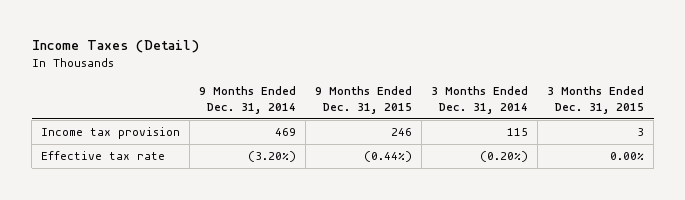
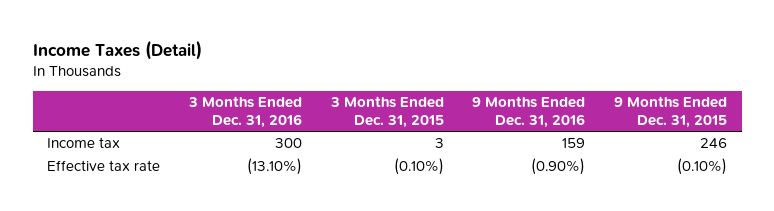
- | 9 Months Ended Dec. 31, 2014 | 9 Months Ended Dec. 31, 2015 | 3 Months Ended Dec. 31, 2014 | 3 Months Ended Dec. 31, 2015
+ | 3 Months Ended Dec. 31, 2016 | 3 Months Ended Dec. 31, 2015 | 9 Months Ended Dec. 31, 2016 | 9 Months Ended Dec. 31, 2015
- Income tax provision | 469 | 246 | 115 | 3
- Effective tax rate | (3.20%) | (0.44%) | (0.20%) | 0.00%
+ Income tax | 300 | 3 | 159 | 246
+ Effective tax rate | (13.10%) | (0.10%) | (0.90%) | (0.10%)

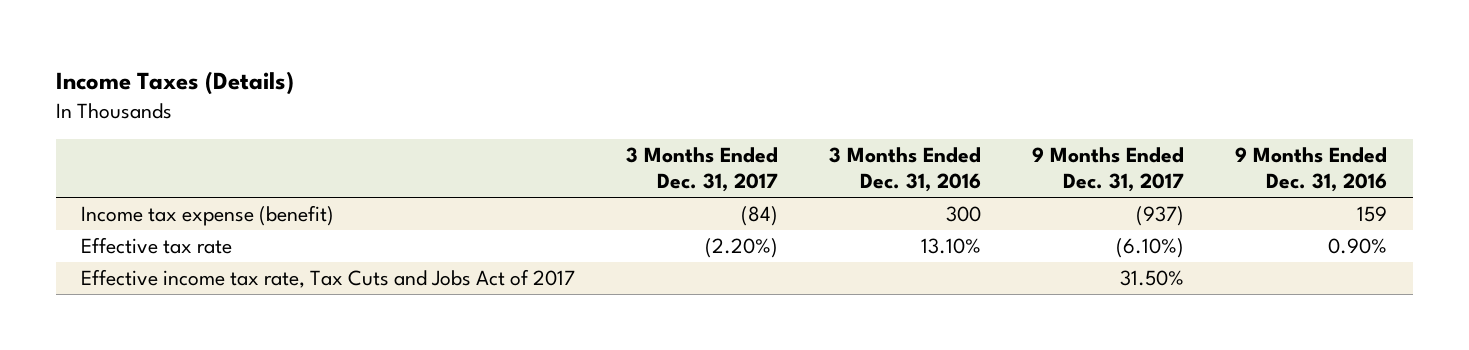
- Income Taxes (Detail)
+ Income Taxes (Details)
- | 3 Months Ended Dec. 31, 2016 | 3 Months Ended Dec. 31, 2015 | 9 Months Ended Dec. 31, 2016 | 9 Months Ended Dec. 31, 2015
+ | 3 Months Ended Dec. 31, 2017 | 3 Months Ended Dec. 31, 2016 | 9 Months Ended Dec. 31, 2017 | 9 Months Ended Dec. 31, 2016
- Income tax | 300 | 3 | 159 | 246
- Effective tax rate | (13.10%) | (0.10%) | (0.90%) | (0.10%)
+ Income tax expense (benefit) | (84) | 300 | (937) | 159
+ Effective tax rate | (2.20%) | 13.10% | (6.10%) | 0.90%
+ Effective income tax rate, Tax Cuts and Jobs Act of 2017 | | | 31.50% |

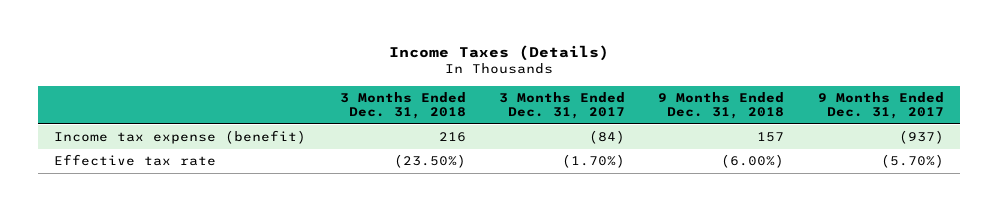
- | 3 Months Ended Dec. 31, 2017 | 3 Months Ended Dec. 31, 2016 | 9 Months Ended Dec. 31, 2017 | 9 Months Ended Dec. 31, 2016
+ | 3 Months Ended Dec. 31, 2018 | 3 Months Ended Dec. 31, 2017 | 9 Months Ended Dec. 31, 2018 | 9 Months Ended Dec. 31, 2017
- Effective tax rate | (2.20%) | 13.10% | (6.10%) | 0.90%
- Effective income tax rate, Tax Cuts and Jobs Act of 2017 | | | 31.50% |
+ Effective tax rate | (23.50%) | (1.70%) | (6.00%) | (5.70%)

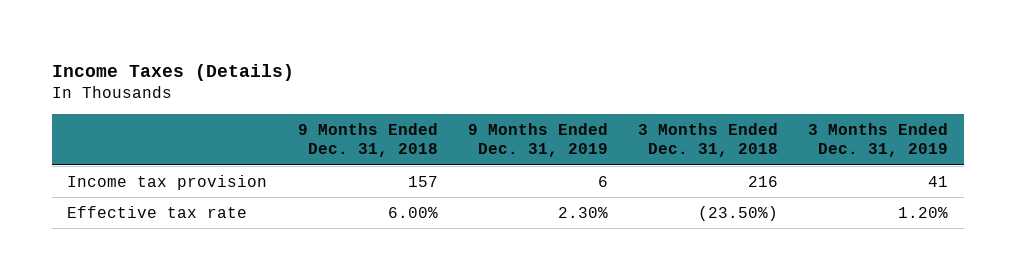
- | 3 Months Ended Dec. 31, 2018 | 3 Months Ended Dec. 31, 2017 | 9 Months Ended Dec. 31, 2018 | 9 Months Ended Dec. 31, 2017
+ | 9 Months Ended Dec. 31, 2018 | 9 Months Ended Dec. 31, 2019 | 3 Months Ended Dec. 31, 2018 | 3 Months Ended Dec. 31, 2019
- Income tax expense (benefit) | 216 | (84) | 157 | (937)
- Effective tax rate | (23.50%) | (1.70%) | (6.00%) | (5.70%)
+ Income tax provision | 157 | 6 | 216 | 41
+ Effective tax rate | 6.00% | 2.30% | (23.50%) | 1.20%

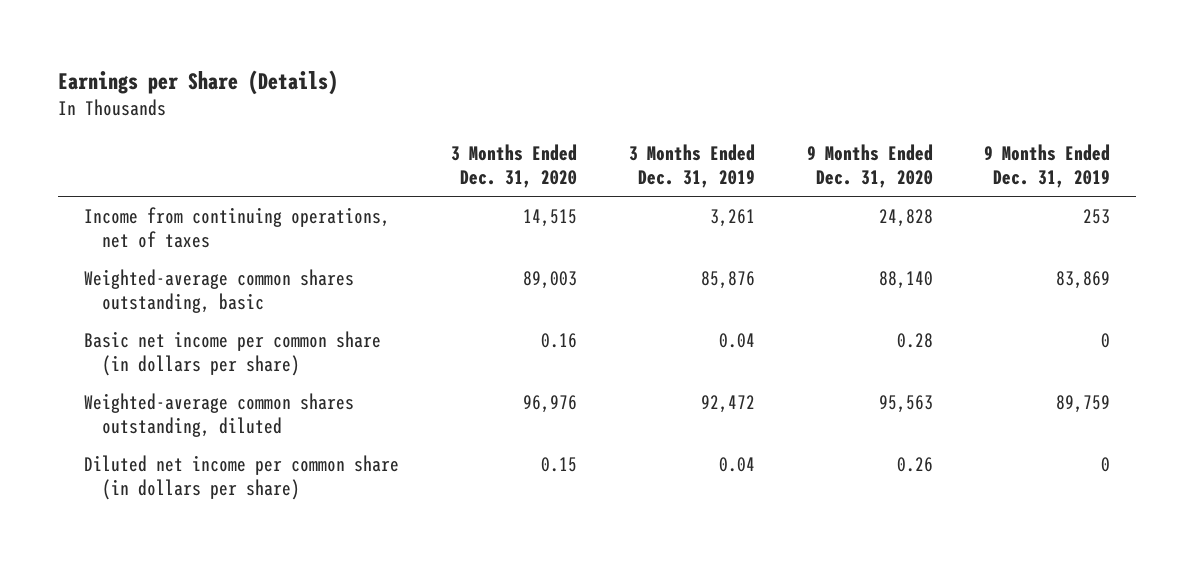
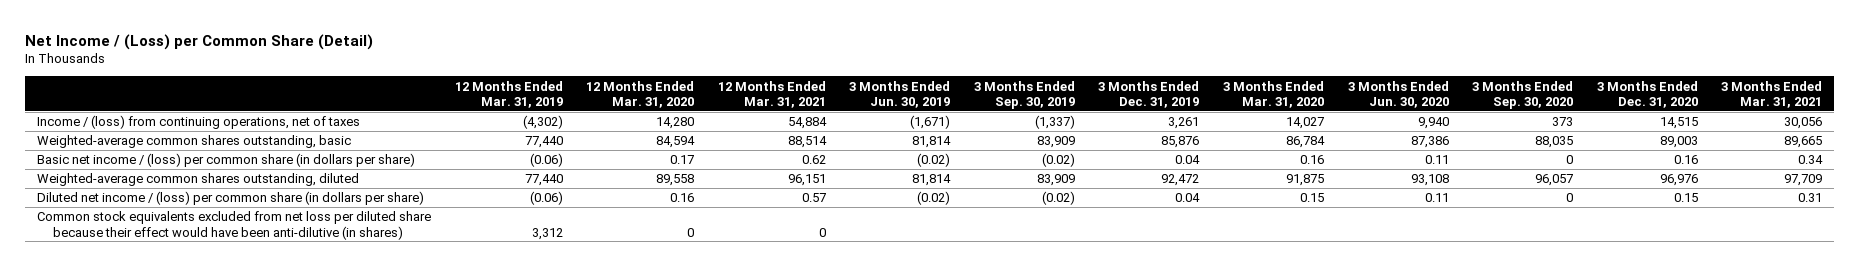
- Earnings per Share (Details)
+ Net Income / (Loss) per Common Share (Detail)
- | 3 Months Ended Dec. 31, 2020 | 3 Months Ended Dec. 31, 2019 | 9 Months Ended Dec. 31, 2020 | 9 Months Ended Dec. 31, 2019
+ | 12 Months Ended Mar. 31, 2019 | 12 Months Ended Mar. 31, 2020 | 12 Months Ended Mar. 31, 2021 | 3 Months Ended Jun. 30, 2019 | 3 Months Ended Sep. 30, 2019 | 3 Months Ended Dec. 31, 2019 | 3 Months Ended Mar. 31, 2020 | 3 Months Ended Jun. 30, 2020 | 3 Months Ended Sep. 30, 2020 | 3 Months Ended Dec. 31, 2020 | 3 Months Ended Mar. 31, 2021
- Income from continuing operations, net of taxes | 14,515 | 3,261 | 24,828 | 253
+ Income / (loss) from continuing operations, net of taxes | (4,302) | 14,280 | 54,884 | (1,671) | (1,337) | 3,261 | 14,027 | 9,940 | 373 | 14,515 | 30,056
- Basic net income per common share (in dollars per share) | 0.16 | 0.04 | 0.28 | 0
+ Basic net income / (loss) per common share (in dollars per share) | (0.06) | 0.17 | 0.62 | (0.02) | (0.02) | 0.04 | 0.16 | 0.11 | 0 | 0.16 | 0.34
- Diluted net income per common share (in dollars per share) | 0.15 | 0.04 | 0.26 | 0
+ Diluted net income / (loss) per common share (in dollars per share) | (0.06) | 0.16 | 0.57 | (0.02) | (0.02) | 0.04 | 0.15 | 0.11 | 0 | 0.15 | 0.31
+ Common stock equivalents excluded from net loss per diluted share because their effect would have been anti-dilutive (in shares) | 3,312 | 0 | 0 | | | | | | | |

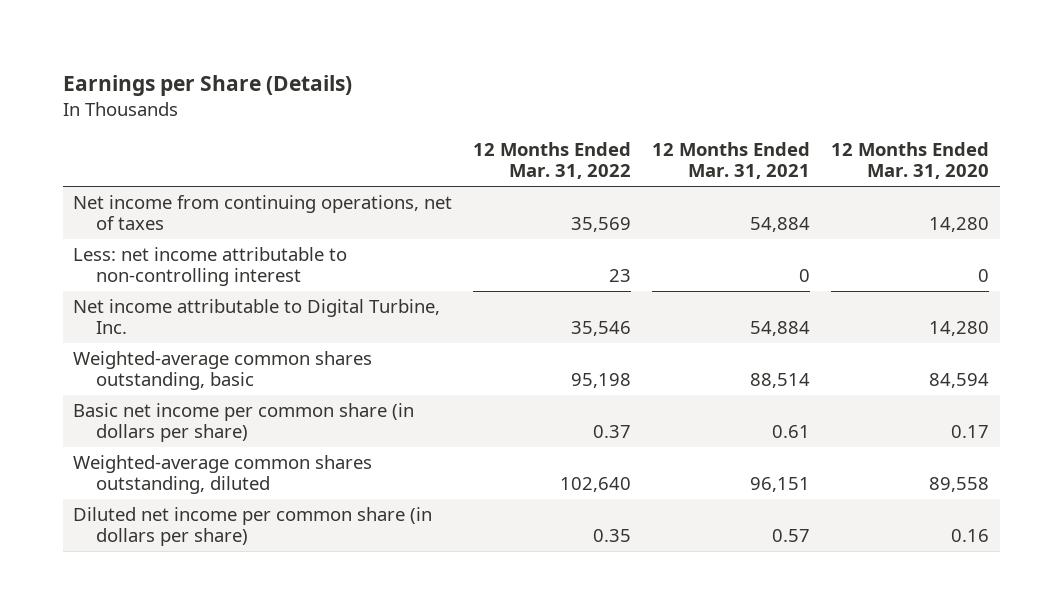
- Net Income / (Loss) per Common Share (Detail)
+ Earnings per Share (Details)
- | 12 Months Ended Mar. 31, 2019 | 12 Months Ended Mar. 31, 2020 | 12 Months Ended Mar. 31, 2021 | 3 Months Ended Jun. 30, 2019 | 3 Months Ended Sep. 30, 2019 | 3 Months Ended Dec. 31, 2019 | 3 Months Ended Mar. 31, 2020 | 3 Months Ended Jun. 30, 2020 | 3 Months Ended Sep. 30, 2020 | 3 Months Ended Dec. 31, 2020 | 3 Months Ended Mar. 31, 2021
+ | 12 Months Ended Mar. 31, 2022 | 12 Months Ended Mar. 31, 2021 | 12 Months Ended Mar. 31, 2020
- Income / (loss) from continuing operations, net of taxes | (4,302) | 14,280 | 54,884 | (1,671) | (1,337) | 3,261 | 14,027 | 9,940 | 373 | 14,515 | 30,056
+ Net income from continuing operations, net of taxes | 35,569 | 54,884 | 14,280
+ Less: net income attributable to non-controlling interest | 23 | 0 | 0
+ Net income attributable to Digital Turbine, Inc. | 35,546 | 54,884 | 14,280
- Basic net income / (loss) per common share (in dollars per share) | (0.06) | 0.17 | 0.62 | (0.02) | (0.02) | 0.04 | 0.16 | 0.11 | 0 | 0.16 | 0.34
+ Basic net income per common share (in dollars per share) | 0.37 | 0.61 | 0.17
- Diluted net income / (loss) per common share (in dollars per share) | (0.06) | 0.16 | 0.57 | (0.02) | (0.02) | 0.04 | 0.15 | 0.11 | 0 | 0.15 | 0.31
- Common stock equivalents excluded from net loss per diluted share because their effect would have been anti-dilutive (in shares) | 3,312 | 0 | 0 | | | | | | | |
+ Diluted net income per common share (in dollars per share) | 0.35 | 0.57 | 0.16

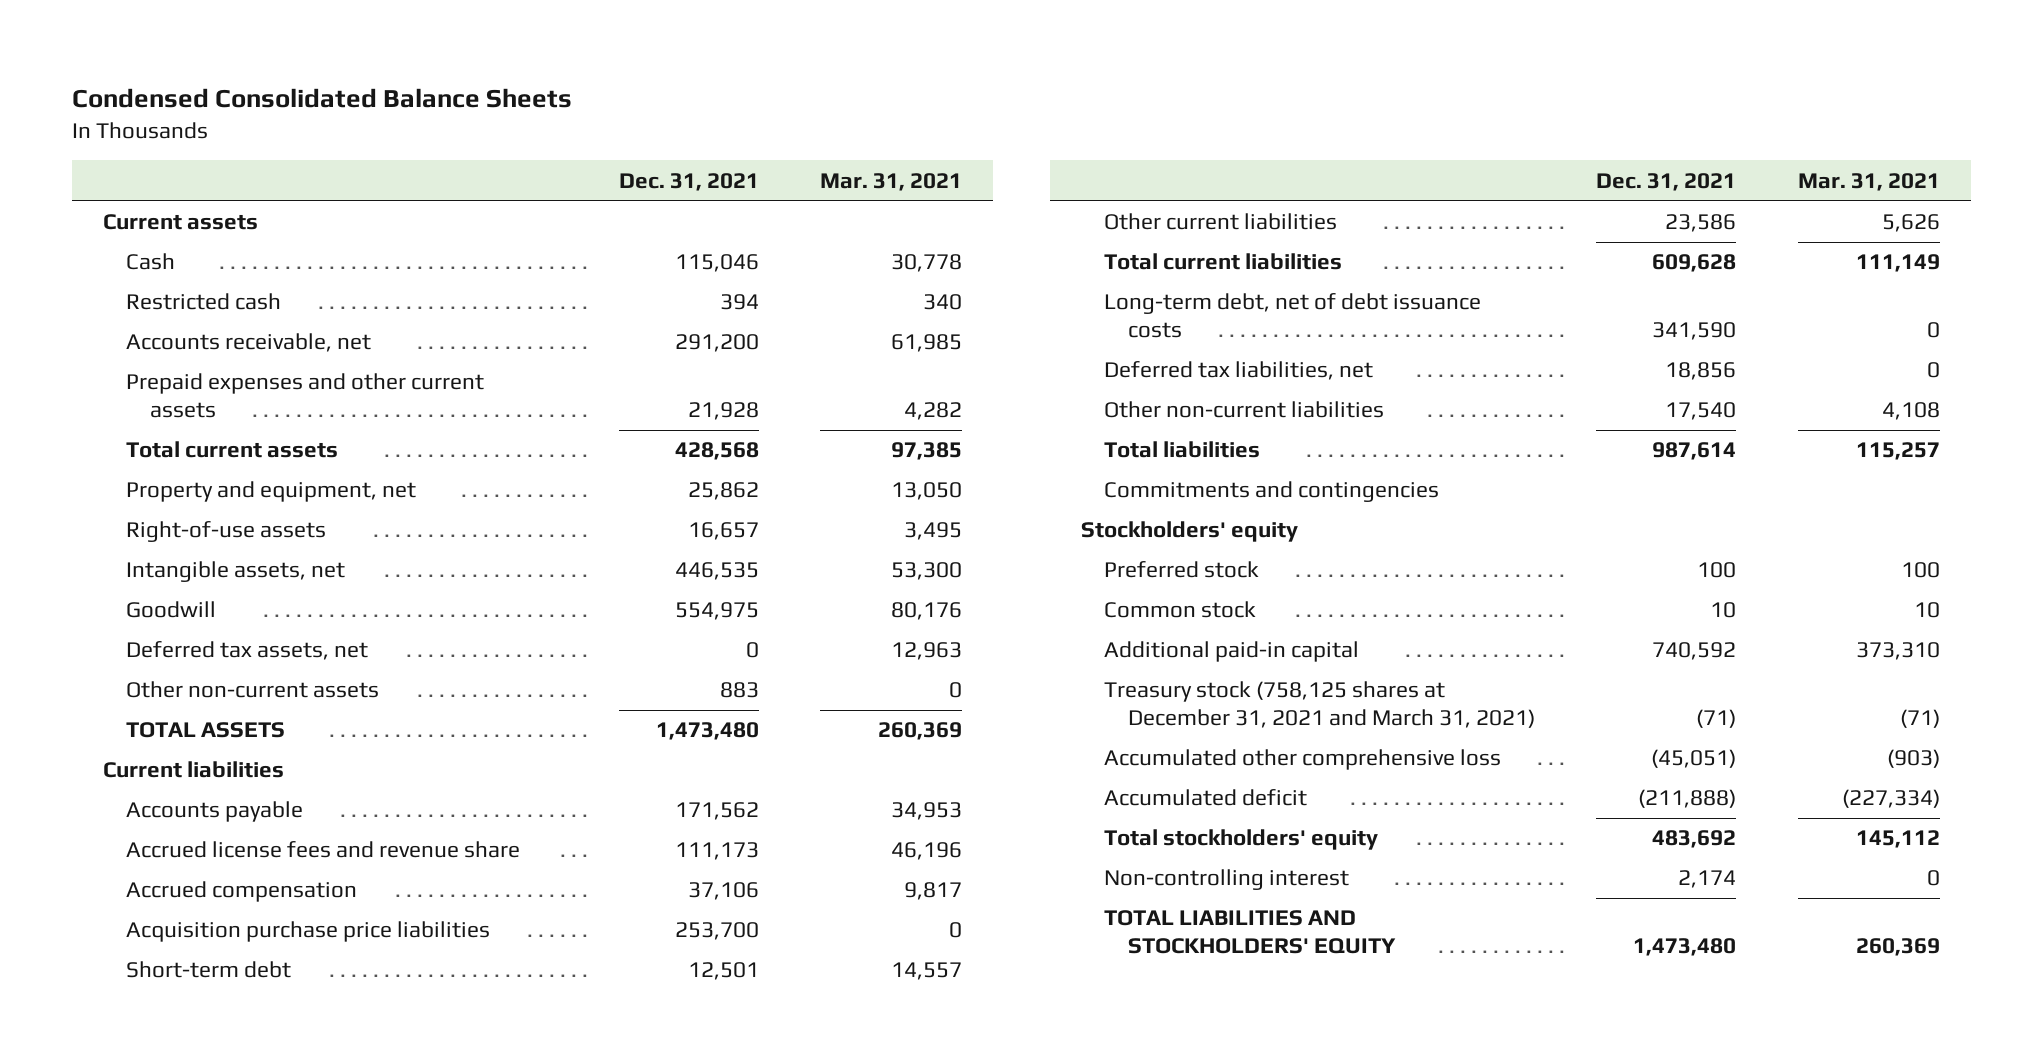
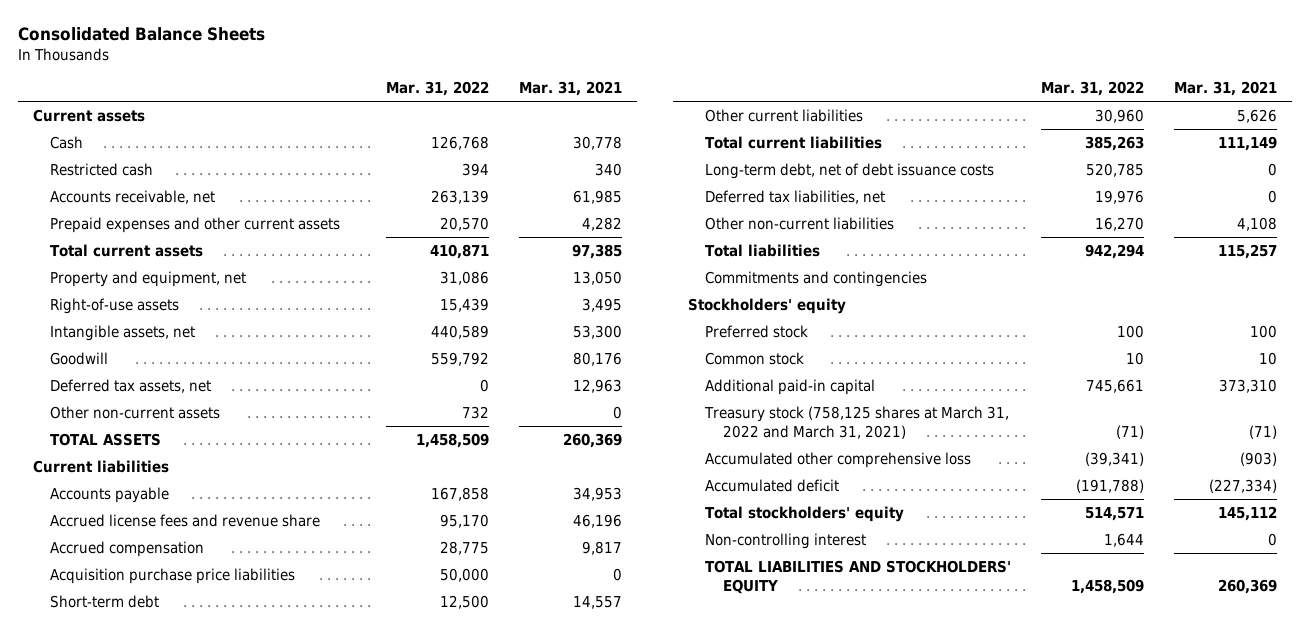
- Condensed Consolidated Balance Sheets
+ Consolidated Balance Sheets
- | Dec. 31, 2021 | Mar. 31, 2021
+ | Mar. 31, 2022 | Mar. 31, 2021
- Treasury stock (758,125 shares at December 31, 2021 and March 31, 2021) | (71) | (71)
+ Treasury stock (758,125 shares at March 31, 2022 and March 31, 2021) | (71) | (71)

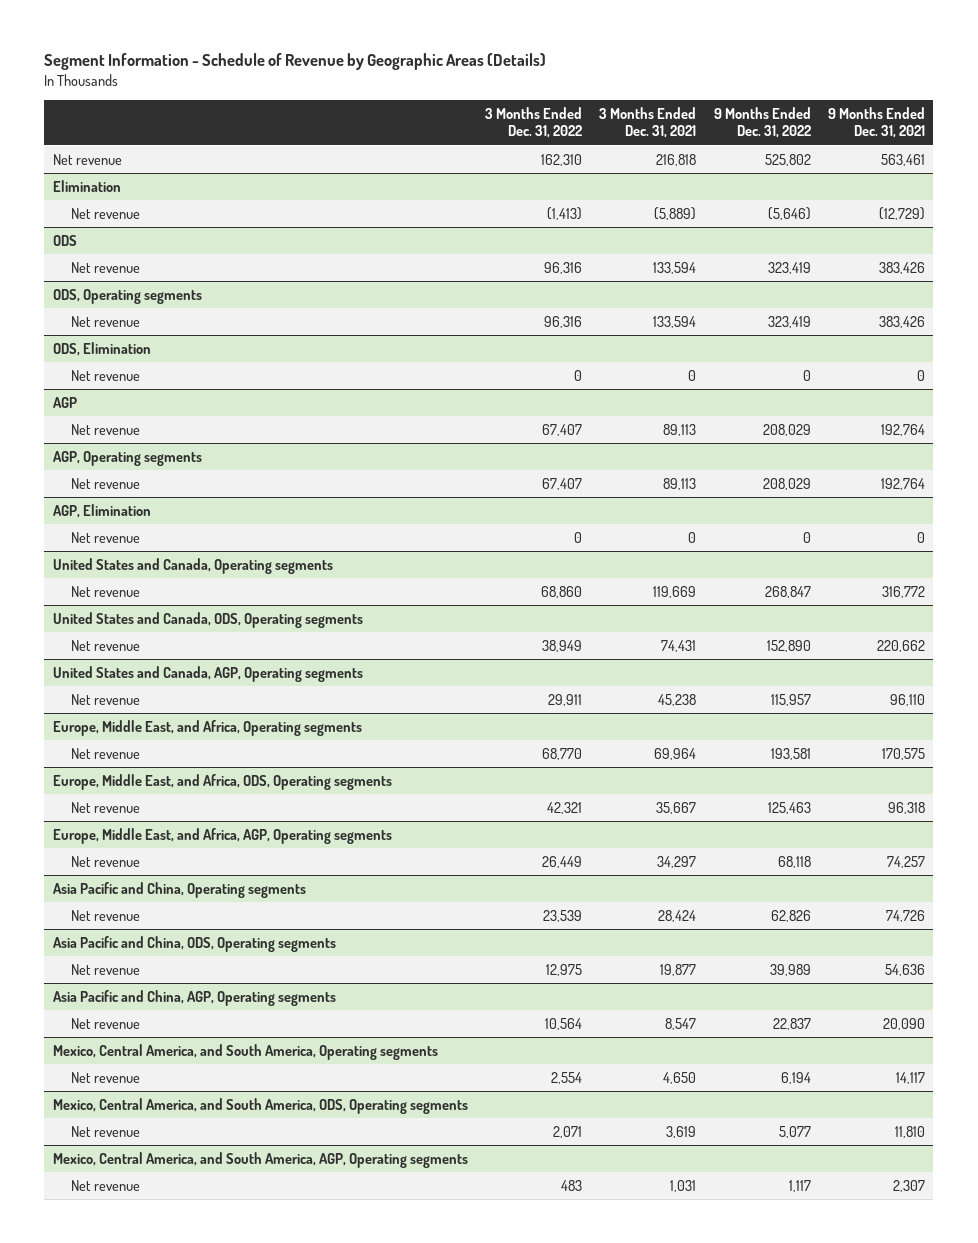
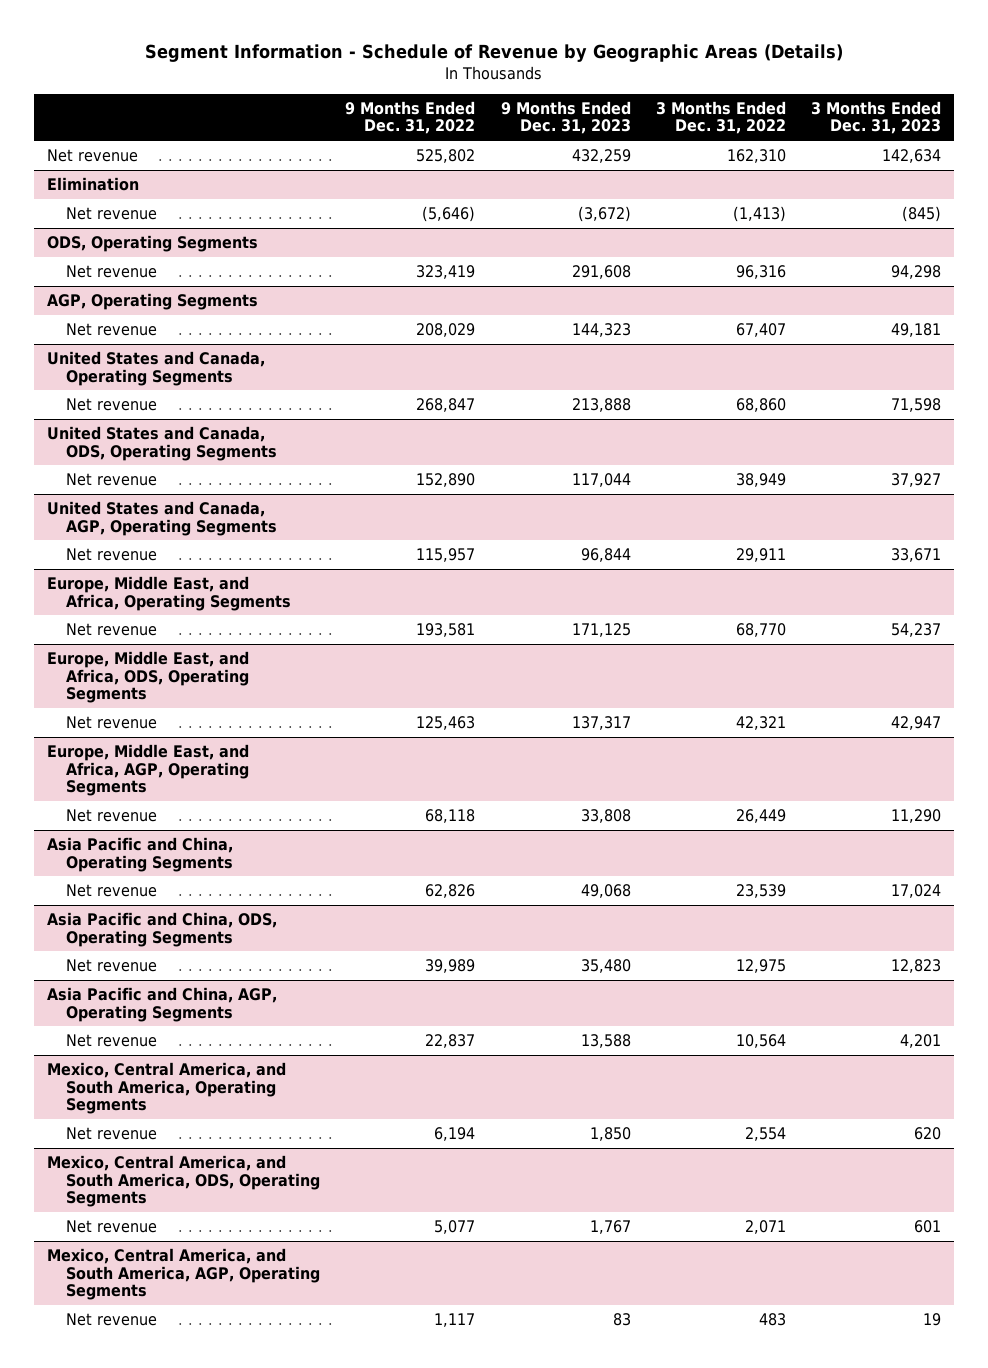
- | 3 Months Ended Dec. 31, 2022 | 3 Months Ended Dec. 31, 2021 | 9 Months Ended Dec. 31, 2022 | 9 Months Ended Dec. 31, 2021
+ | 9 Months Ended Dec. 31, 2022 | 9 Months Ended Dec. 31, 2023 | 3 Months Ended Dec. 31, 2022 | 3 Months Ended Dec. 31, 2023
- ODS
- Net revenue | 96,316 | 133,594 | 323,419 | 383,426
- ODS, Operating segments
+ ODS, Operating Segments
- ODS, Elimination
- Net revenue | 0 | 0 | 0 | 0
- AGP
- Net revenue | 67,407 | 89,113 | 208,029 | 192,764
- AGP, Operating segments
+ AGP, Operating Segments
- AGP, Elimination
- Net revenue | 0 | 0 | 0 | 0
- United States and Canada, Operating segments
+ United States and Canada, Operating Segments
- United States and Canada, ODS, Operating segments
+ United States and Canada, ODS, Operating Segments
- United States and Canada, AGP, Operating segments
+ United States and Canada, AGP, Operating Segments
- Europe, Middle East, and Africa, Operating segments
+ Europe, Middle East, and Africa, Operating Segments
- Europe, Middle East, and Africa, ODS, Operating segments
+ Europe, Middle East, and Africa, ODS, Operating Segments
- Europe, Middle East, and Africa, AGP, Operating segments
+ Europe, Middle East, and Africa, AGP, Operating Segments
- Asia Pacific and China, Operating segments
+ Asia Pacific and China, Operating Segments
- Asia Pacific and China, ODS, Operating segments
+ Asia Pacific and China, ODS, Operating Segments
- Asia Pacific and China, AGP, Operating segments
+ Asia Pacific and China, AGP, Operating Segments
- Mexico, Central America, and South America, Operating segments
+ Mexico, Central America, and South America, Operating Segments
- Mexico, Central America, and South America, ODS, Operating segments
+ Mexico, Central America, and South America, ODS, Operating Segments
- Mexico, Central America, and South America, AGP, Operating segments
+ Mexico, Central America, and South America, AGP, Operating Segments

